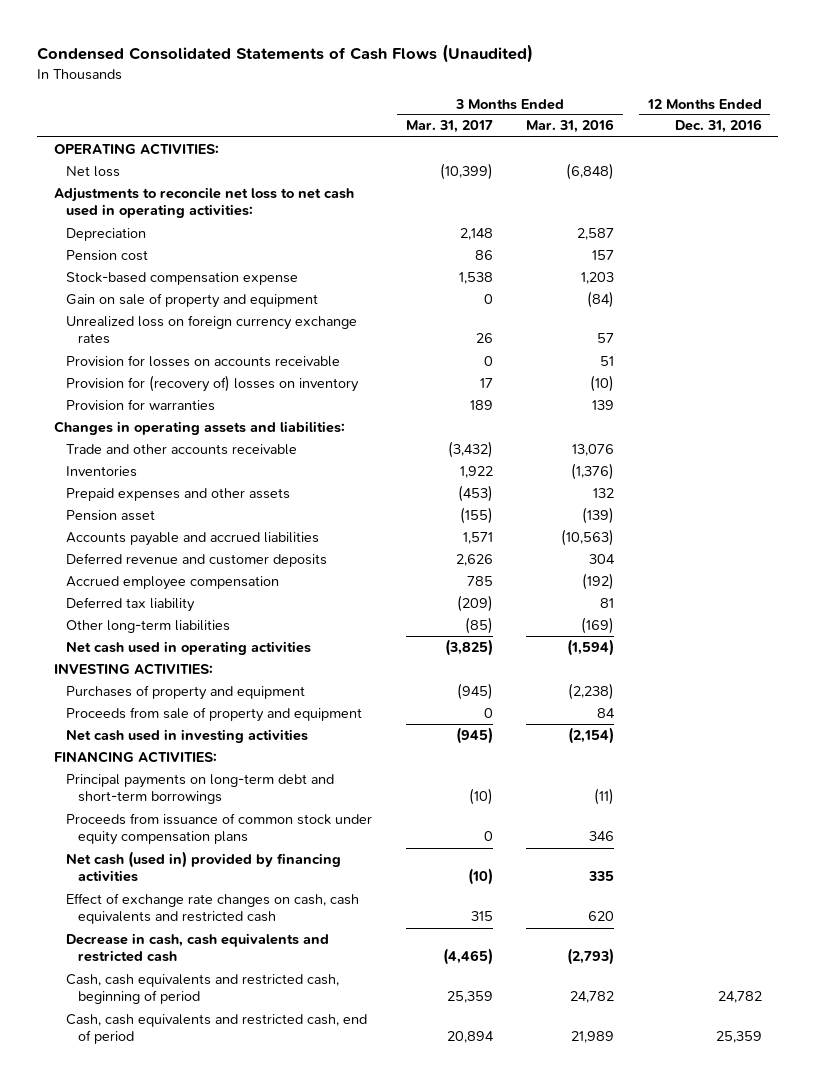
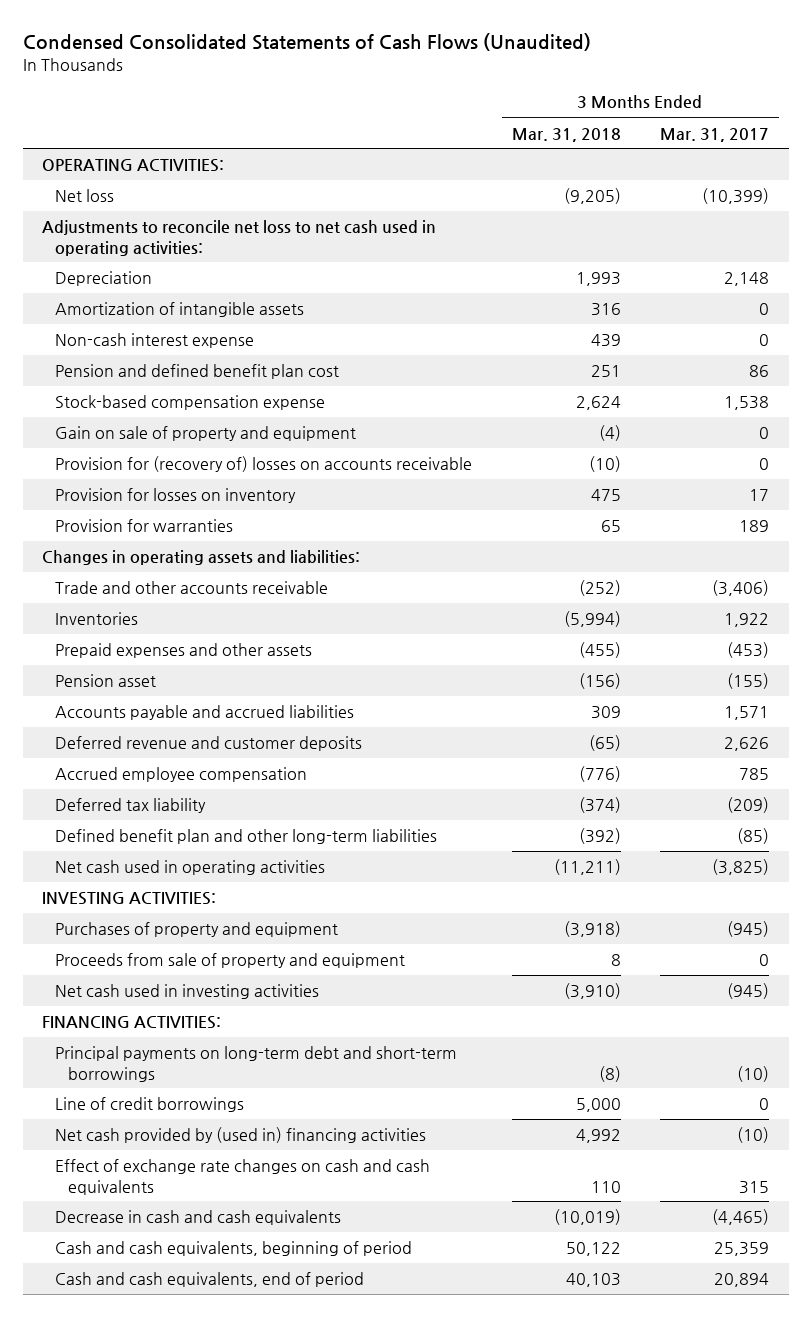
- | 3 Months Ended Mar. 31, 2017 | 3 Months Ended Mar. 31, 2016 | 12 Months Ended Dec. 31, 2016
+ | 3 Months Ended Mar. 31, 2018 | 3 Months Ended Mar. 31, 2017
- Pension cost | 86 | 157 |
+ Amortization of intangible assets | 316 | 0
+ Non-cash interest expense | 439 | 0
+ Pension and defined benefit plan cost | 251 | 86
- Unrealized loss on foreign currency exchange rates | 26 | 57 |
- Provision for losses on accounts receivable | 0 | 51 |
- Provision for (recovery of) losses on inventory | 17 | (10) |
+ Provision for (recovery of) losses on accounts receivable | (10) | 0
+ Provision for losses on inventory | 475 | 17
- Trade and other accounts receivable | (3,432) | 13,076 |
+ Trade and other accounts receivable | (252) | (3,406)
- Other long-term liabilities | (85) | (169) |
+ Defined benefit plan and other long-term liabilities | (392) | (85)
- Proceeds from issuance of common stock under equity compensation plans | 0 | 346 |
- Net cash (used in) provided by financing activities | (10) | 335 |
- Effect of exchange rate changes on cash, cash equivalents and restricted cash | 315 | 620 |
- Decrease in cash, cash equivalents and restricted cash | (4,465) | (2,793) |
- Cash, cash equivalents and restricted cash, beginning of period | 25,359 | 24,782 | 24,782
- Cash, cash equivalents and restricted cash, end of period | 20,894 | 21,989 | 25,359
+ Line of credit borrowings | 5,000 | 0
+ Net cash provided by (used in) financing activities | 4,992 | (10)
+ Effect of exchange rate changes on cash and cash equivalents | 110 | 315
+ Decrease in cash and cash equivalents | (10,019) | (4,465)
+ Cash and cash equivalents, beginning of period | 50,122 | 25,359
+ Cash and cash equivalents, end of period | 40,103 | 20,894

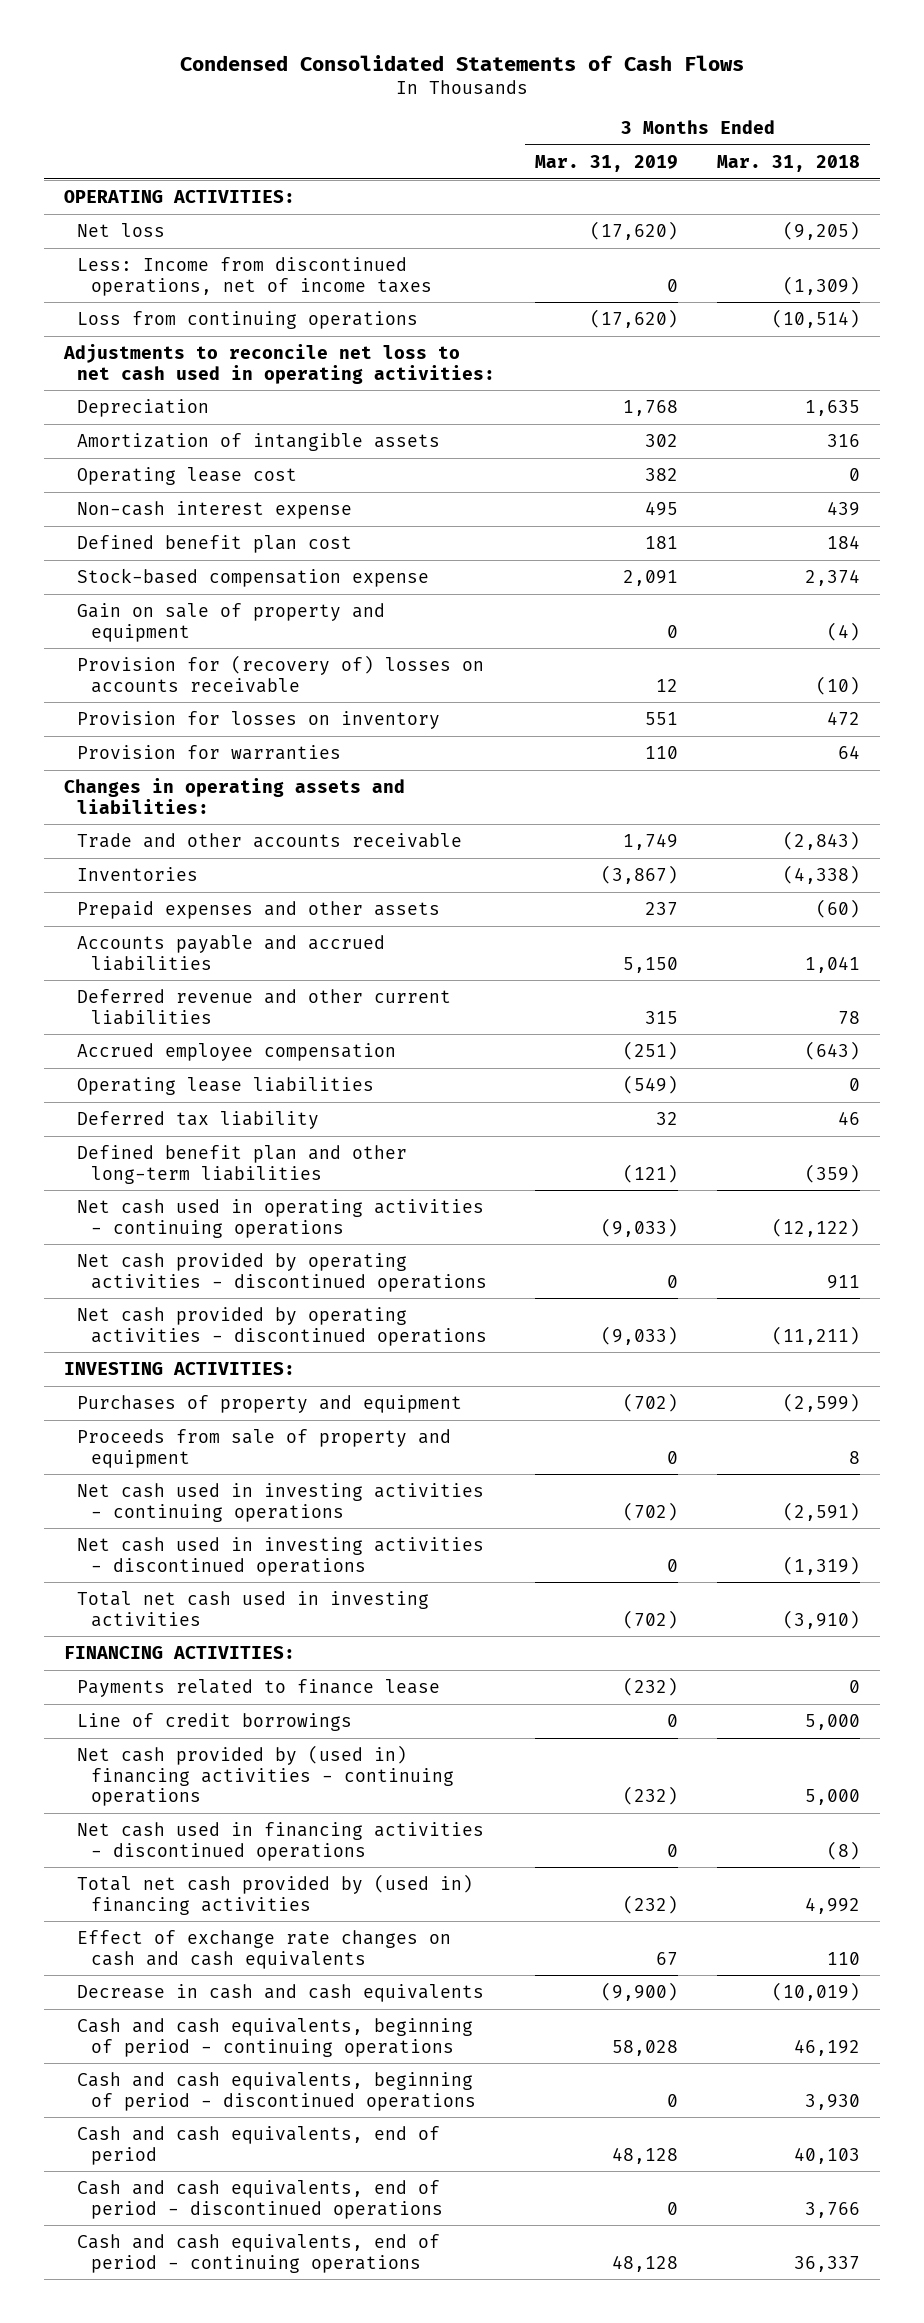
- Condensed Consolidated Statements of Cash Flows (Unaudited)
+ Condensed Consolidated Statements of Cash Flows
- | 3 Months Ended Mar. 31, 2018 | 3 Months Ended Mar. 31, 2017
+ | 3 Months Ended Mar. 31, 2019 | 3 Months Ended Mar. 31, 2018
+ Less: Income from discontinued operations, net of income taxes | 0 | (1,309)
+ Loss from continuing operations | (17,620) | (10,514)
- Depreciation | 1,993 | 2,148
+ Depreciation | 1,768 | 1,635
+ Operating lease cost | 382 | 0
- Pension and defined benefit plan cost | 251 | 86
- Stock-based compensation expense | 2,624 | 1,538
+ Defined benefit plan cost | 181 | 184
+ Stock-based compensation expense | 2,091 | 2,374
- Provision for losses on inventory | 475 | 17
- Provision for warranties | 65 | 189
+ Provision for losses on inventory | 551 | 472
+ Provision for warranties | 110 | 64
- Trade and other accounts receivable | (252) | (3,406)
- Inventories | (5,994) | 1,922
- Prepaid expenses and other assets | (455) | (453)
- Pension asset | (156) | (155)
- Accounts payable and accrued liabilities | 309 | 1,571
- Deferred revenue and customer deposits | (65) | 2,626
- Accrued employee compensation | (776) | 785
- Deferred tax liability | (374) | (209)
- Defined benefit plan and other long-term liabilities | (392) | (85)
- Net cash used in operating activities | (11,211) | (3,825)
+ Trade and other accounts receivable | 1,749 | (2,843)
+ Inventories | (3,867) | (4,338)
+ Prepaid expenses and other assets | 237 | (60)
+ Accounts payable and accrued liabilities | 5,150 | 1,041
+ Deferred revenue and other current liabilities | 315 | 78
+ Accrued employee compensation | (251) | (643)
+ Operating lease liabilities | (549) | 0
+ Deferred tax liability | 32 | 46
+ Defined benefit plan and other long-term liabilities | (121) | (359)
+ Net cash used in operating activities - continuing operations | (9,033) | (12,122)
+ Net cash provided by operating activities - discontinued operations | 0 | 911
+ Net cash provided by operating activities - discontinued operations | (9,033) | (11,211)
- Purchases of property and equipment | (3,918) | (945)
+ Purchases of property and equipment | (702) | (2,599)
- Net cash used in investing activities | (3,910) | (945)
+ Net cash used in investing activities - continuing operations | (702) | (2,591)
+ Net cash used in investing activities - discontinued operations | 0 | (1,319)
+ Total net cash used in investing activities | (702) | (3,910)
- Principal payments on long-term debt and short-term borrowings | (8) | (10)
+ Payments related to finance lease | (232) | 0
- Net cash provided by (used in) financing activities | 4,992 | (10)
+ Net cash provided by (used in) financing activities - continuing operations | (232) | 5,000
+ Net cash used in financing activities - discontinued operations | 0 | (8)
+ Total net cash provided by (used in) financing activities | (232) | 4,992
- Cash and cash equivalents, beginning of period | 50,122 | 25,359
+ Cash and cash equivalents, beginning of period - continuing operations | 58,028 | 46,192
+ Cash and cash equivalents, beginning of period - discontinued operations | 0 | 3,930
+ Cash and cash equivalents, end of period - discontinued operations | 0 | 3,766
+ Cash and cash equivalents, end of period - continuing operations | 48,128 | 36,337

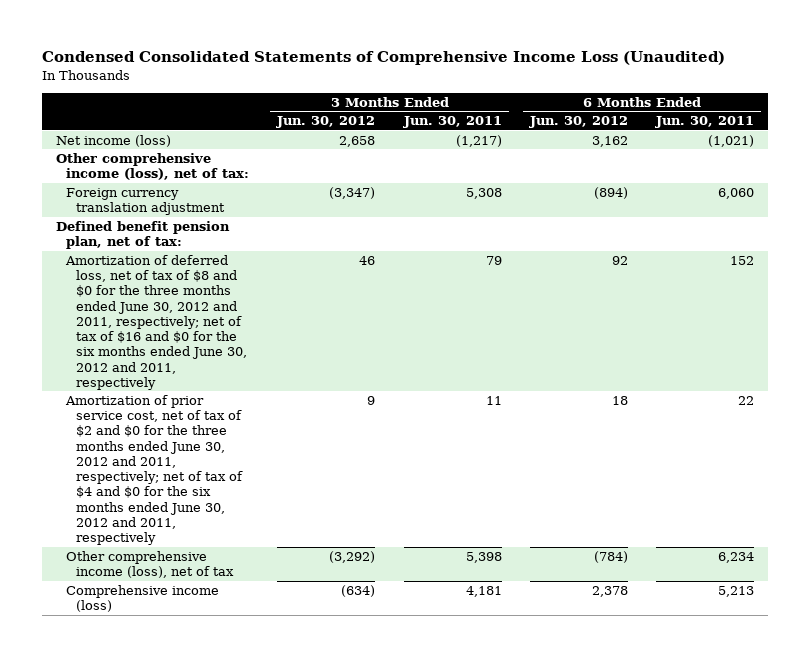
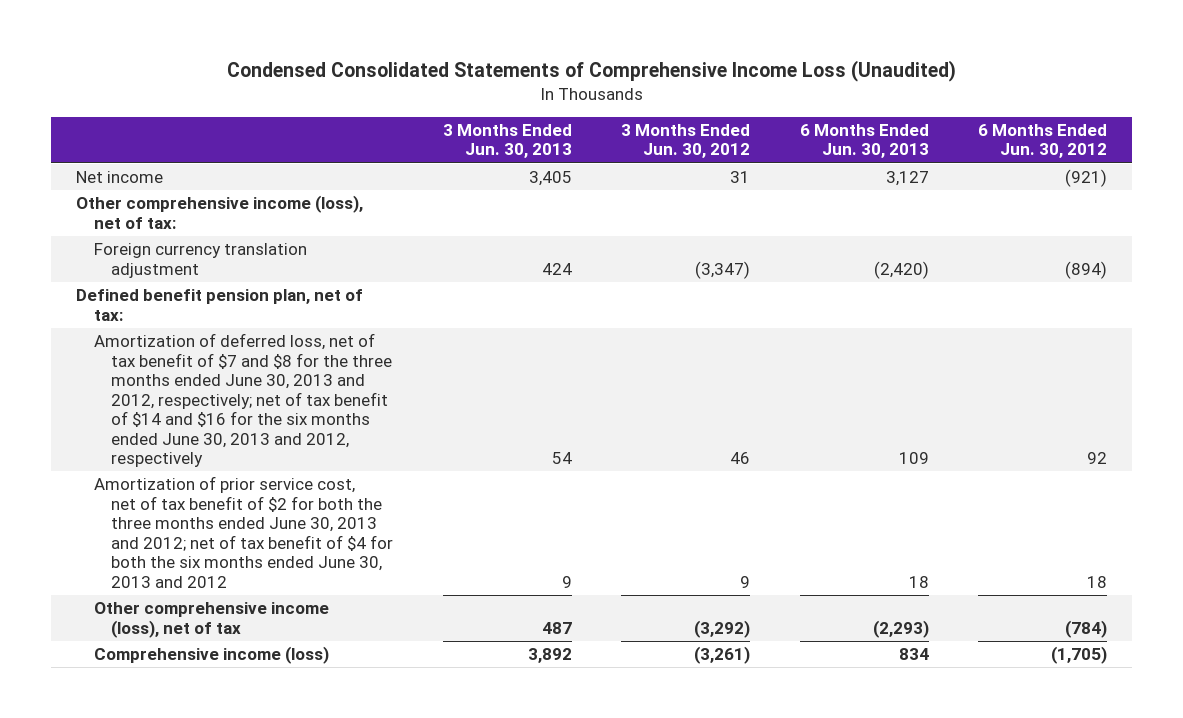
- | 3 Months Ended Jun. 30, 2012 | 3 Months Ended Jun. 30, 2011 | 6 Months Ended Jun. 30, 2012 | 6 Months Ended Jun. 30, 2011
+ | 3 Months Ended Jun. 30, 2013 | 3 Months Ended Jun. 30, 2012 | 6 Months Ended Jun. 30, 2013 | 6 Months Ended Jun. 30, 2012
- Net income (loss) | 2,658 | (1,217) | 3,162 | (1,021)
+ Net income | 3,405 | 31 | 3,127 | (921)
- Amortization of deferred loss, net of tax of $8 and $0 for the three months ended June 30, 2012 and 2011, respectively; net of tax of $16 and $0 for the six months ended June 30, 2012 and 2011, respectively | 46 | 79 | 92 | 152
- Amortization of prior service cost, net of tax of $2 and $0 for the three months ended June 30, 2012 and 2011, respectively; net of tax of $4 and $0 for the six months ended June 30, 2012 and 2011, respectively | 9 | 11 | 18 | 22
+ Amortization of deferred loss, net of tax benefit of $7 and $8 for the three months ended June 30, 2013 and 2012, respectively; net of tax benefit of $14 and $16 for the six months ended June 30, 2013 and 2012, respectively | 54 | 46 | 109 | 92
+ Amortization of prior service cost, net of tax benefit of $2 for both the three months ended June 30, 2013 and 2012; net of tax benefit of $4 for both the six months ended June 30, 2013 and 2012 | 9 | 9 | 18 | 18
- Comprehensive income (loss) | (634) | 4,181 | 2,378 | 5,213
+ Comprehensive income (loss) | 3,892 | (3,261) | 834 | (1,705)

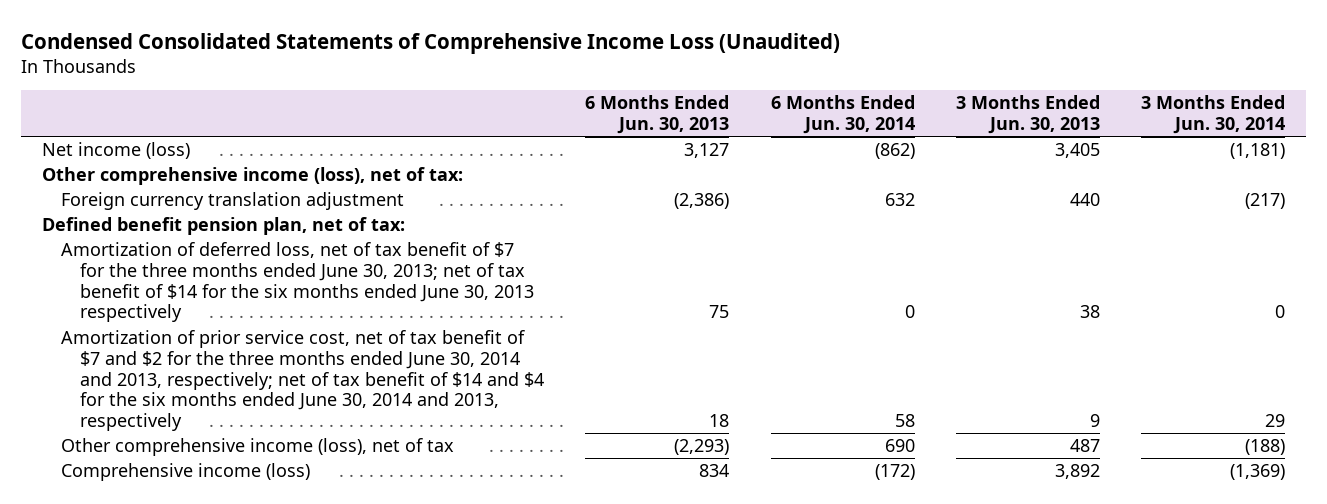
- | 3 Months Ended Jun. 30, 2013 | 3 Months Ended Jun. 30, 2012 | 6 Months Ended Jun. 30, 2013 | 6 Months Ended Jun. 30, 2012
+ | 6 Months Ended Jun. 30, 2013 | 6 Months Ended Jun. 30, 2014 | 3 Months Ended Jun. 30, 2013 | 3 Months Ended Jun. 30, 2014
- Net income | 3,405 | 31 | 3,127 | (921)
+ Net income (loss) | 3,127 | (862) | 3,405 | (1,181)
- Foreign currency translation adjustment | 424 | (3,347) | (2,420) | (894)
+ Foreign currency translation adjustment | (2,386) | 632 | 440 | (217)
- Amortization of deferred loss, net of tax benefit of $7 and $8 for the three months ended June 30, 2013 and 2012, respectively; net of tax benefit of $14 and $16 for the six months ended June 30, 2013 and 2012, respectively | 54 | 46 | 109 | 92
- Amortization of prior service cost, net of tax benefit of $2 for both the three months ended June 30, 2013 and 2012; net of tax benefit of $4 for both the six months ended June 30, 2013 and 2012 | 9 | 9 | 18 | 18
+ Amortization of deferred loss, net of tax benefit of $7 for the three months ended June 30, 2013; net of tax benefit of $14 for the six months ended June 30, 2013 respectively | 75 | 0 | 38 | 0
+ Amortization of prior service cost, net of tax benefit of $7 and $2 for the three months ended June 30, 2014 and 2013, respectively; net of tax benefit of $14 and $4 for the six months ended June 30, 2014 and 2013, respectively | 18 | 58 | 9 | 29

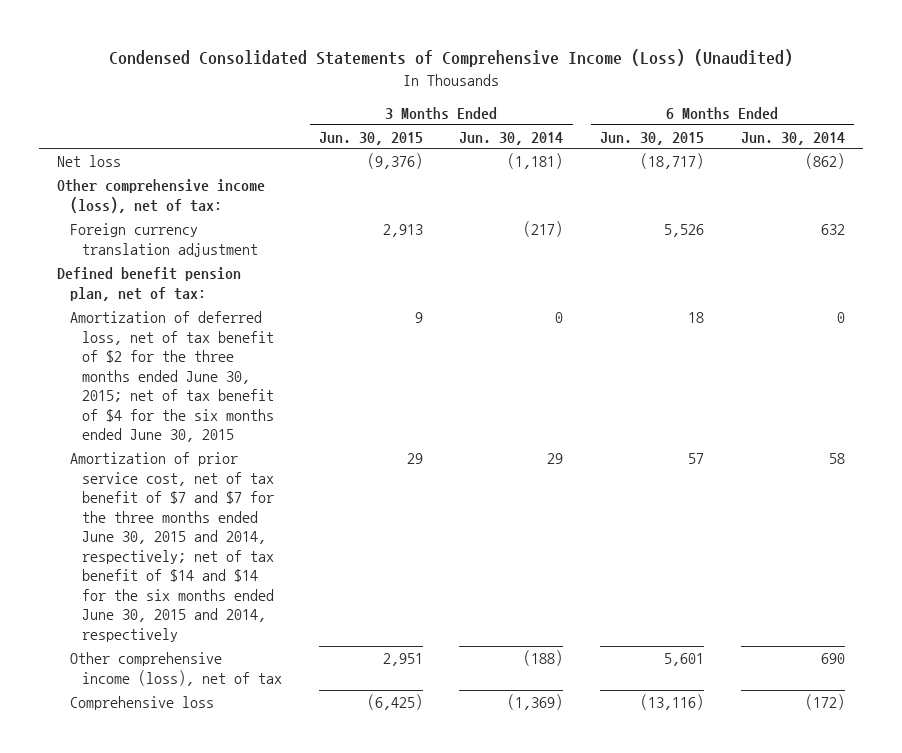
- Condensed Consolidated Statements of Comprehensive Income Loss (Unaudited)
+ Condensed Consolidated Statements of Comprehensive Income (Loss) (Unaudited)
- | 6 Months Ended Jun. 30, 2013 | 6 Months Ended Jun. 30, 2014 | 3 Months Ended Jun. 30, 2013 | 3 Months Ended Jun. 30, 2014
+ | 3 Months Ended Jun. 30, 2015 | 3 Months Ended Jun. 30, 2014 | 6 Months Ended Jun. 30, 2015 | 6 Months Ended Jun. 30, 2014
- Net income (loss) | 3,127 | (862) | 3,405 | (1,181)
+ Net loss | (9,376) | (1,181) | (18,717) | (862)
- Amortization of deferred loss, net of tax benefit of $7 for the three months ended June 30, 2013; net of tax benefit of $14 for the six months ended June 30, 2013 respectively | 75 | 0 | 38 | 0
- Amortization of prior service cost, net of tax benefit of $7 and $2 for the three months ended June 30, 2014 and 2013, respectively; net of tax benefit of $14 and $4 for the six months ended June 30, 2014 and 2013, respectively | 18 | 58 | 9 | 29
+ Amortization of deferred loss, net of tax benefit of $2 for the three months ended June 30, 2015; net of tax benefit of $4 for the six months ended June 30, 2015 | 9 | 0 | 18 | 0
+ Amortization of prior service cost, net of tax benefit of $7 and $7 for the three months ended June 30, 2015 and 2014, respectively; net of tax benefit of $14 and $14 for the six months ended June 30, 2015 and 2014, respectively | 29 | 29 | 57 | 58
- Comprehensive income (loss) | 834 | (172) | 3,892 | (1,369)
+ Comprehensive loss | (6,425) | (1,369) | (13,116) | (172)

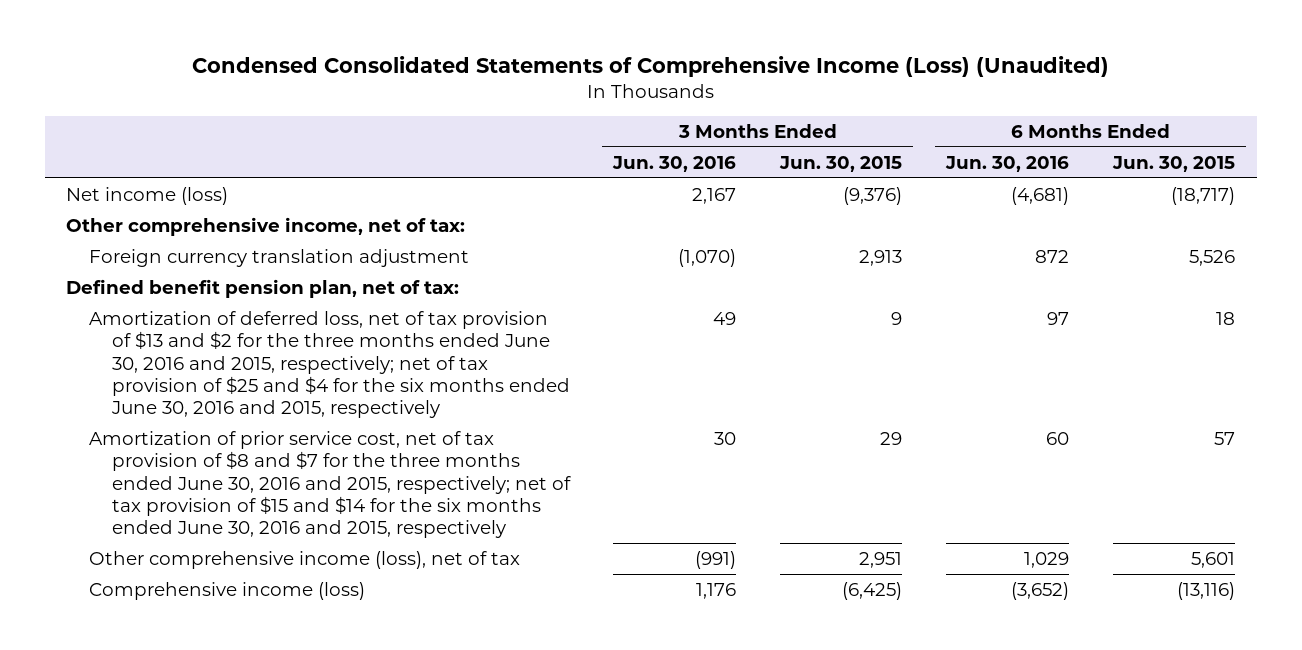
- | 3 Months Ended Jun. 30, 2015 | 3 Months Ended Jun. 30, 2014 | 6 Months Ended Jun. 30, 2015 | 6 Months Ended Jun. 30, 2014
+ | 3 Months Ended Jun. 30, 2016 | 3 Months Ended Jun. 30, 2015 | 6 Months Ended Jun. 30, 2016 | 6 Months Ended Jun. 30, 2015
- Net loss | (9,376) | (1,181) | (18,717) | (862)
- Other comprehensive income (loss), net of tax:
+ Net income (loss) | 2,167 | (9,376) | (4,681) | (18,717)
+ Other comprehensive income, net of tax:
- Amortization of deferred loss, net of tax benefit of $2 for the three months ended June 30, 2015; net of tax benefit of $4 for the six months ended June 30, 2015 | 9 | 0 | 18 | 0
- Amortization of prior service cost, net of tax benefit of $7 and $7 for the three months ended June 30, 2015 and 2014, respectively; net of tax benefit of $14 and $14 for the six months ended June 30, 2015 and 2014, respectively | 29 | 29 | 57 | 58
+ Amortization of deferred loss, net of tax provision of $13 and $2 for the three months ended June 30, 2016 and 2015, respectively; net of tax provision of $25 and $4 for the six months ended June 30, 2016 and 2015, respectively | 49 | 9 | 97 | 18
+ Amortization of prior service cost, net of tax provision of $8 and $7 for the three months ended June 30, 2016 and 2015, respectively; net of tax provision of $15 and $14 for the six months ended June 30, 2016 and 2015, respectively | 30 | 29 | 60 | 57
- Comprehensive loss | (6,425) | (1,369) | (13,116) | (172)
+ Comprehensive income (loss) | 1,176 | (6,425) | (3,652) | (13,116)

